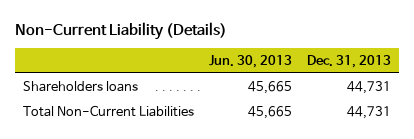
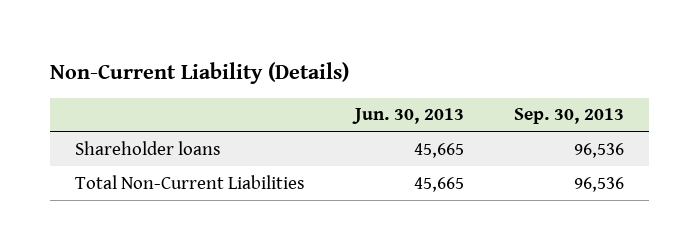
- | Jun. 30, 2013 | Dec. 31, 2013
+ | Jun. 30, 2013 | Sep. 30, 2013
- Shareholders loans | 45,665 | 44,731
+ Shareholder loans | 45,665 | 96,536

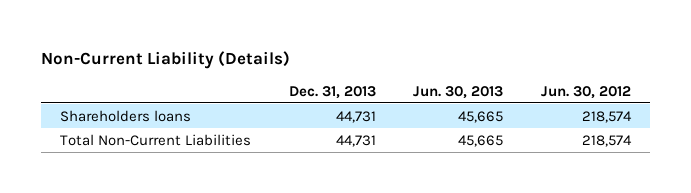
- | Jun. 30, 2013 | Sep. 30, 2013
+ | Dec. 31, 2013 | Jun. 30, 2013 | Jun. 30, 2012
- Shareholder loans | 45,665 | 96,536
+ Shareholders loans | 44,731 | 45,665 | 218,574

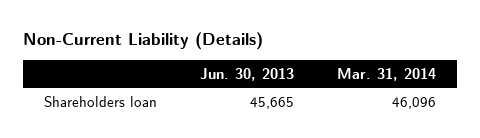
- | Dec. 31, 2013 | Jun. 30, 2013 | Jun. 30, 2012
+ | Jun. 30, 2013 | Mar. 31, 2014
- Shareholders loans | 44,731 | 45,665 | 218,574
- Total Non-Current Liabilities | 44,731 | 45,665 | 218,574
+ Shareholders loan | 45,665 | 46,096

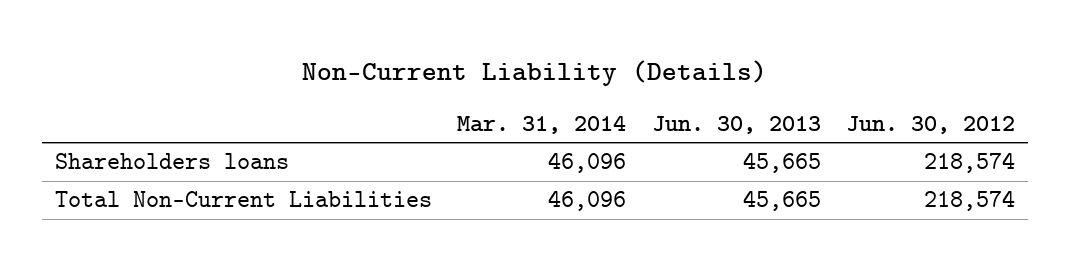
- | Jun. 30, 2013 | Mar. 31, 2014
+ | Mar. 31, 2014 | Jun. 30, 2013 | Jun. 30, 2012
- Shareholders loan | 45,665 | 46,096
+ Shareholders loans | 46,096 | 45,665 | 218,574
+ Total Non-Current Liabilities | 46,096 | 45,665 | 218,574

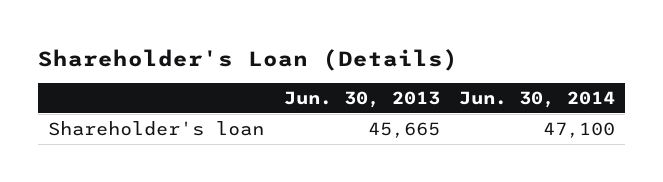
- Non-Current Liability (Details)
+ Shareholder's Loan (Details)
- | Mar. 31, 2014 | Jun. 30, 2013 | Jun. 30, 2012
+ | Jun. 30, 2013 | Jun. 30, 2014
- Shareholders loans | 46,096 | 45,665 | 218,574
- Total Non-Current Liabilities | 46,096 | 45,665 | 218,574
+ Shareholder's loan | 45,665 | 47,100

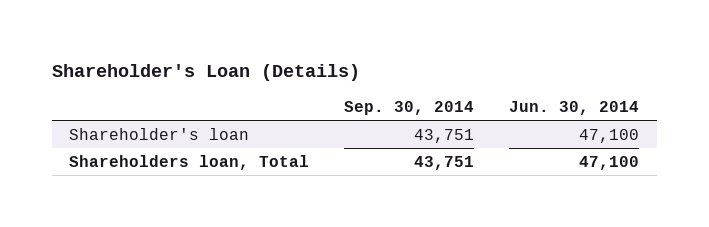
- | Jun. 30, 2013 | Jun. 30, 2014
+ | Sep. 30, 2014 | Jun. 30, 2014
+ Shareholders loan, Total | 43,751 | 47,100

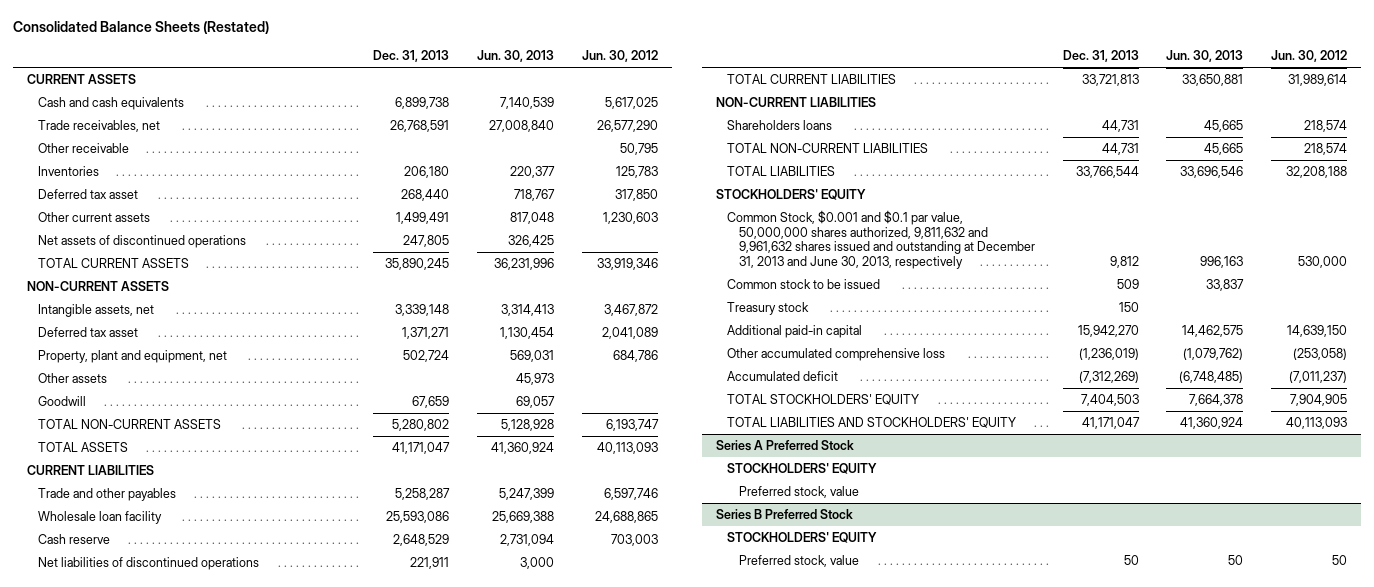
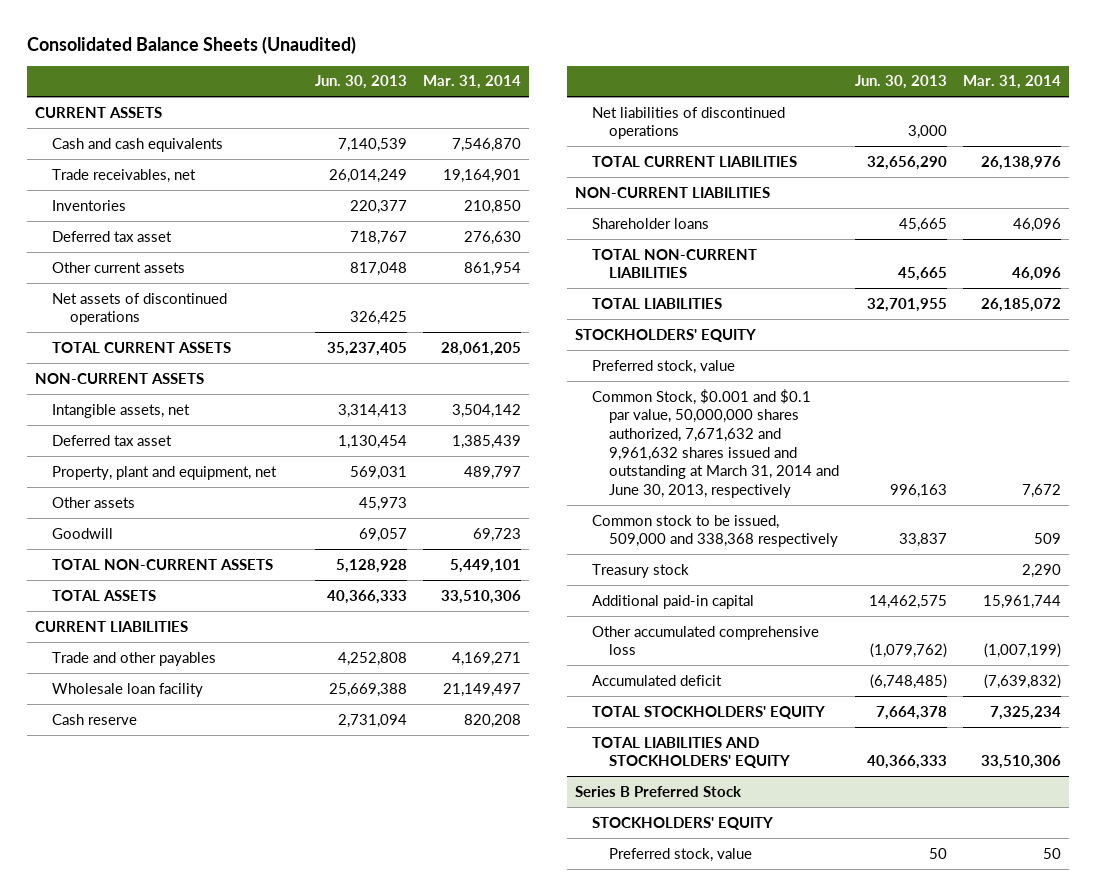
- Consolidated Balance Sheets (Restated)
+ Consolidated Balance Sheets (Unaudited)
- | Dec. 31, 2013 | Jun. 30, 2013 | Jun. 30, 2012
+ | Jun. 30, 2013 | Mar. 31, 2014
- Trade receivables, net | 26,768,591 | 27,008,840 | 26,577,290
- Other receivable | | | 50,795
+ Trade receivables, net | 26,014,249 | 19,164,901
- TOTAL CURRENT ASSETS | 35,890,245 | 36,231,996 | 33,919,346
+ TOTAL CURRENT ASSETS | 35,237,405 | 28,061,205
- TOTAL ASSETS | 41,171,047 | 41,360,924 | 40,113,093
+ TOTAL ASSETS | 40,366,333 | 33,510,306
- Trade and other payables | 5,258,287 | 5,247,399 | 6,597,746
+ Trade and other payables | 4,252,808 | 4,169,271
- TOTAL CURRENT LIABILITIES | 33,721,813 | 33,650,881 | 31,989,614
+ TOTAL CURRENT LIABILITIES | 32,656,290 | 26,138,976
- Shareholders loans | 44,731 | 45,665 | 218,574
+ Shareholder loans | 45,665 | 46,096
- TOTAL LIABILITIES | 33,766,544 | 33,696,546 | 32,208,188
+ TOTAL LIABILITIES | 32,701,955 | 26,185,072
- Common Stock, $0.001 and $0.1 par value, 50,000,000 shares authorized, 9,811,632 and 9,961,632 shares issued and outstanding at December 31, 2013 and June 30, 2013, respectively | 9,812 | 996,163 | 530,000
- Common stock to be issued | 509 | 33,837 |
+ Preferred stock, value
+ Common Stock, $0.001 and $0.1 par value, 50,000,000 shares authorized, 7,671,632 and 9,961,632 shares issued and outstanding at March 31, 2014 and June 30, 2013, respectively | 996,163 | 7,672
+ Common stock to be issued, 509,000 and 338,368 respectively | 33,837 | 509
- TOTAL LIABILITIES AND STOCKHOLDERS' EQUITY | 41,171,047 | 41,360,924 | 40,113,093
- Series A Preferred Stock
- STOCKHOLDERS' EQUITY
- Preferred stock, value
+ TOTAL LIABILITIES AND STOCKHOLDERS' EQUITY | 40,366,333 | 33,510,306

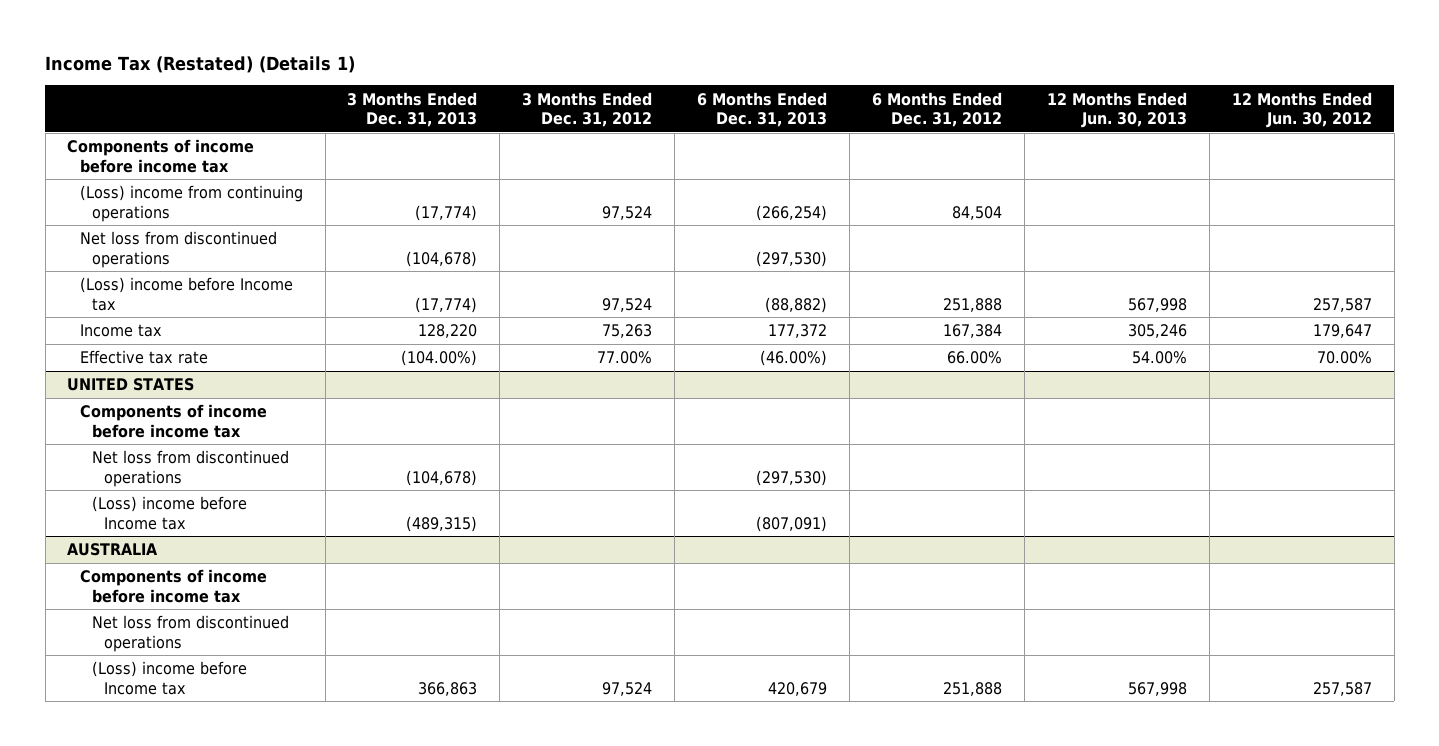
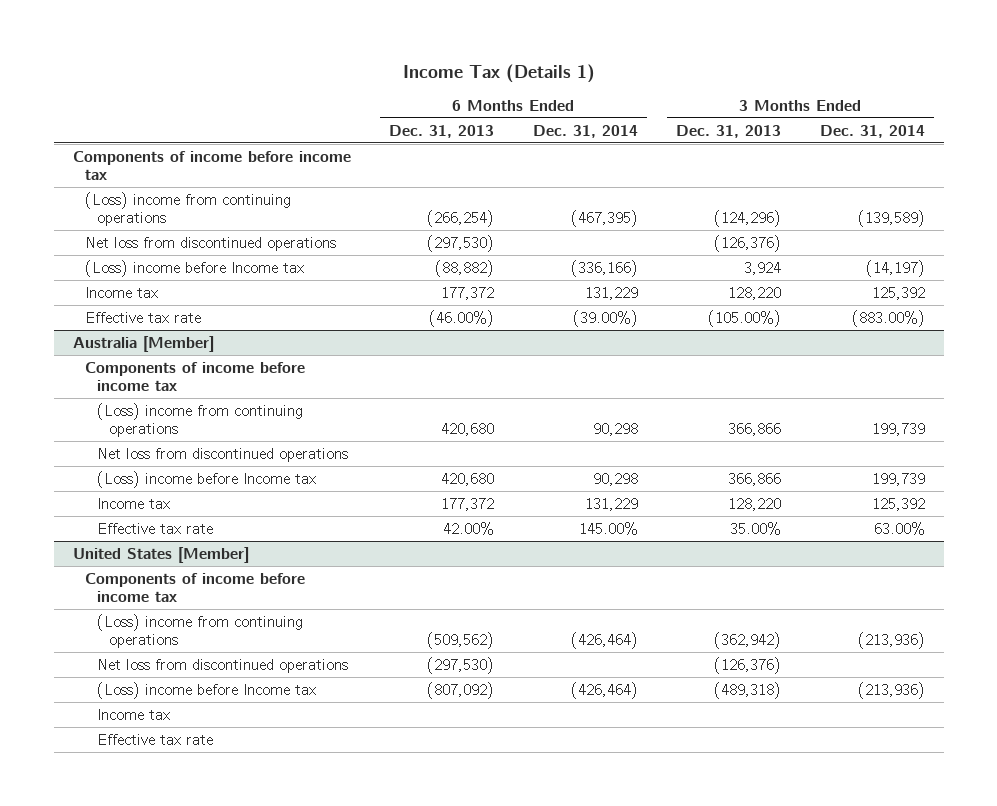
- Income Tax (Restated) (Details 1)
+ Income Tax (Details 1)
- | 3 Months Ended Dec. 31, 2013 | 3 Months Ended Dec. 31, 2012 | 6 Months Ended Dec. 31, 2013 | 6 Months Ended Dec. 31, 2012 | 12 Months Ended Jun. 30, 2013 | 12 Months Ended Jun. 30, 2012
+ | 6 Months Ended Dec. 31, 2013 | 6 Months Ended Dec. 31, 2014 | 3 Months Ended Dec. 31, 2013 | 3 Months Ended Dec. 31, 2014
- (Loss) income from continuing operations | (17,774) | 97,524 | (266,254) | 84,504 | |
- Net loss from discontinued operations | (104,678) | | (297,530) | | |
- (Loss) income before Income tax | (17,774) | 97,524 | (88,882) | 251,888 | 567,998 | 257,587
+ (Loss) income from continuing operations | (266,254) | (467,395) | (124,296) | (139,589)
+ Net loss from discontinued operations | (297,530) | | (126,376) |
+ (Loss) income before Income tax | (88,882) | (336,166) | 3,924 | (14,197)
- Effective tax rate | (104.00%) | 77.00% | (46.00%) | 66.00% | 54.00% | 70.00%
- UNITED STATES
- Components of income before income tax
- Net loss from discontinued operations | (104,678) | | (297,530) | | |
- (Loss) income before Income tax | (489,315) | | (807,091) | | |
- AUSTRALIA
+ Effective tax rate | (46.00%) | (39.00%) | (105.00%) | (883.00%)
+ Australia [Member]
+ (Loss) income from continuing operations | 420,680 | 90,298 | 366,866 | 199,739
- (Loss) income before Income tax | 366,863 | 97,524 | 420,679 | 251,888 | 567,998 | 257,587
+ (Loss) income before Income tax | 420,680 | 90,298 | 366,866 | 199,739
+ Income tax | 177,372 | 131,229 | 128,220 | 125,392
+ Effective tax rate | 42.00% | 145.00% | 35.00% | 63.00%
+ United States [Member]
+ Components of income before income tax
+ (Loss) income from continuing operations | (509,562) | (426,464) | (362,942) | (213,936)
+ Net loss from discontinued operations | (297,530) | | (126,376) |
+ (Loss) income before Income tax | (807,092) | (426,464) | (489,318) | (213,936)
+ Income tax
+ Effective tax rate

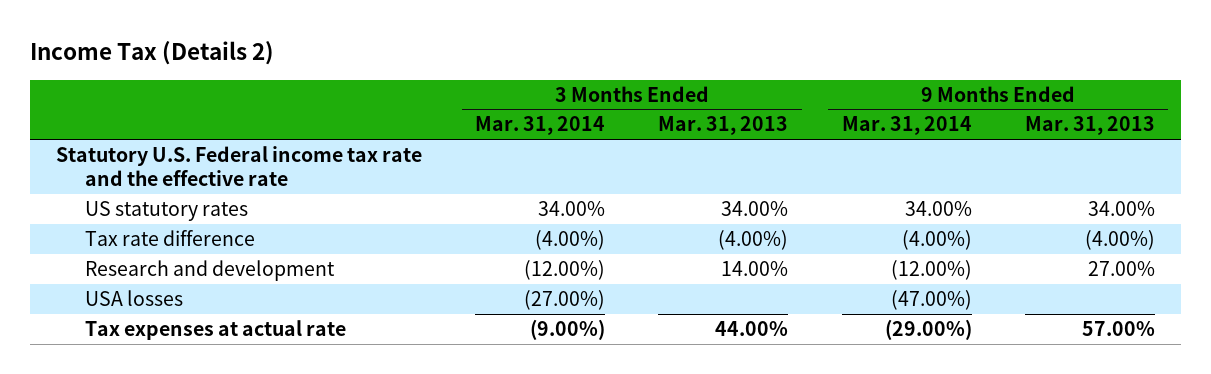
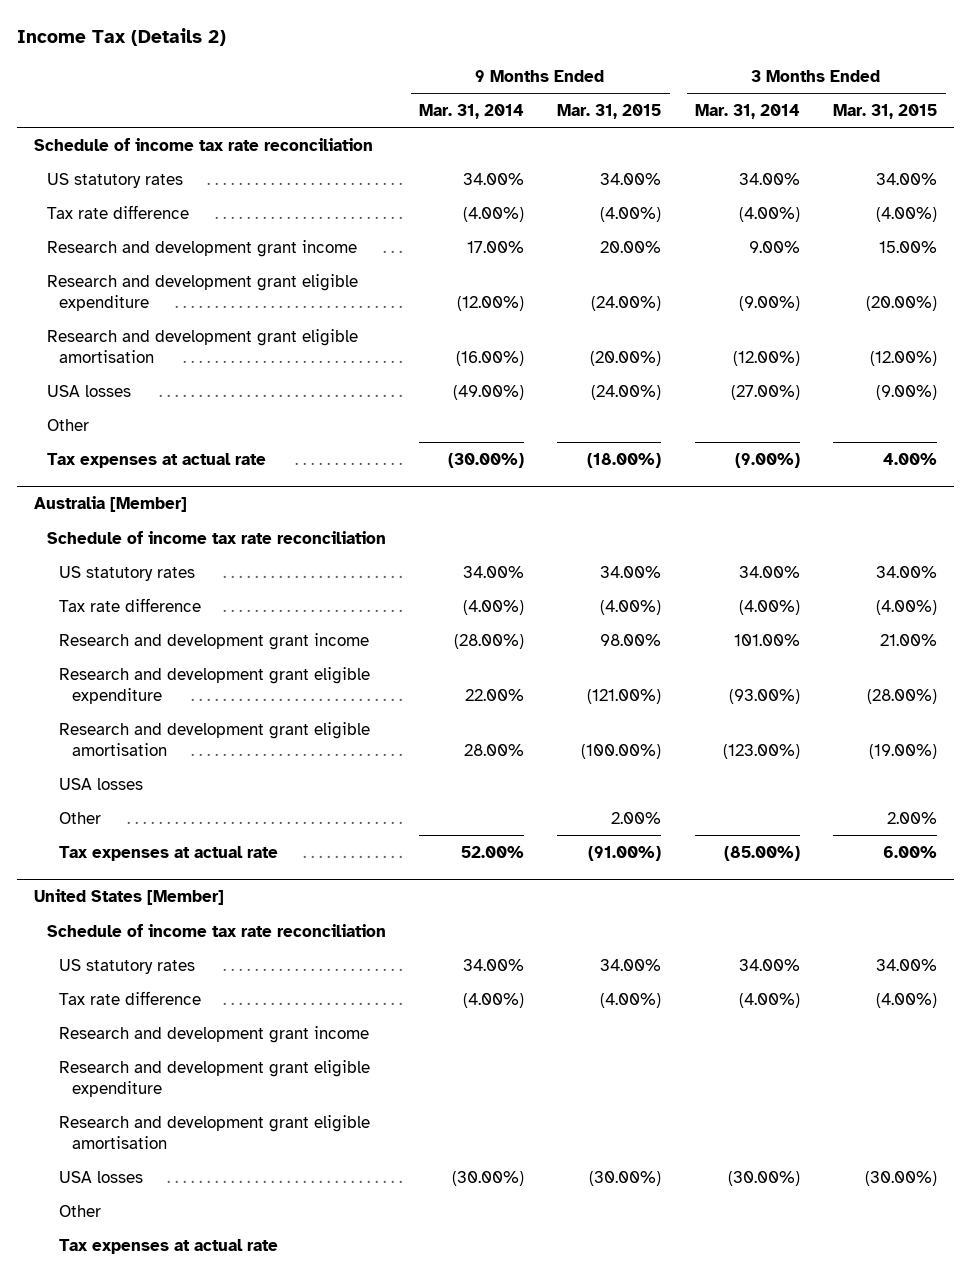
- | 3 Months Ended Mar. 31, 2014 | 3 Months Ended Mar. 31, 2013 | 9 Months Ended Mar. 31, 2014 | 9 Months Ended Mar. 31, 2013
+ | 9 Months Ended Mar. 31, 2014 | 9 Months Ended Mar. 31, 2015 | 3 Months Ended Mar. 31, 2014 | 3 Months Ended Mar. 31, 2015
- Statutory U.S. Federal income tax rate and the effective rate
+ Schedule of income tax rate reconciliation
- Research and development | (12.00%) | 14.00% | (12.00%) | 27.00%
- USA losses | (27.00%) | | (47.00%) |
- Tax expenses at actual rate | (9.00%) | 44.00% | (29.00%) | 57.00%
+ Research and development grant income | 17.00% | 20.00% | 9.00% | 15.00%
+ Research and development grant eligible expenditure | (12.00%) | (24.00%) | (9.00%) | (20.00%)
+ Research and development grant eligible amortisation | (16.00%) | (20.00%) | (12.00%) | (12.00%)
+ USA losses | (49.00%) | (24.00%) | (27.00%) | (9.00%)
+ Other
+ Tax expenses at actual rate | (30.00%) | (18.00%) | (9.00%) | 4.00%
+ Australia [Member]
+ Schedule of income tax rate reconciliation
+ US statutory rates | 34.00% | 34.00% | 34.00% | 34.00%
+ Tax rate difference | (4.00%) | (4.00%) | (4.00%) | (4.00%)
+ Research and development grant income | (28.00%) | 98.00% | 101.00% | 21.00%
+ Research and development grant eligible expenditure | 22.00% | (121.00%) | (93.00%) | (28.00%)
+ Research and development grant eligible amortisation | 28.00% | (100.00%) | (123.00%) | (19.00%)
+ USA losses
+ Other | | 2.00% | | 2.00%
+ Tax expenses at actual rate | 52.00% | (91.00%) | (85.00%) | 6.00%
+ United States [Member]
+ Schedule of income tax rate reconciliation
+ US statutory rates | 34.00% | 34.00% | 34.00% | 34.00%
+ Tax rate difference | (4.00%) | (4.00%) | (4.00%) | (4.00%)
+ Research and development grant income
+ Research and development grant eligible expenditure
+ Research and development grant eligible amortisation
+ USA losses | (30.00%) | (30.00%) | (30.00%) | (30.00%)
+ Other
+ Tax expenses at actual rate

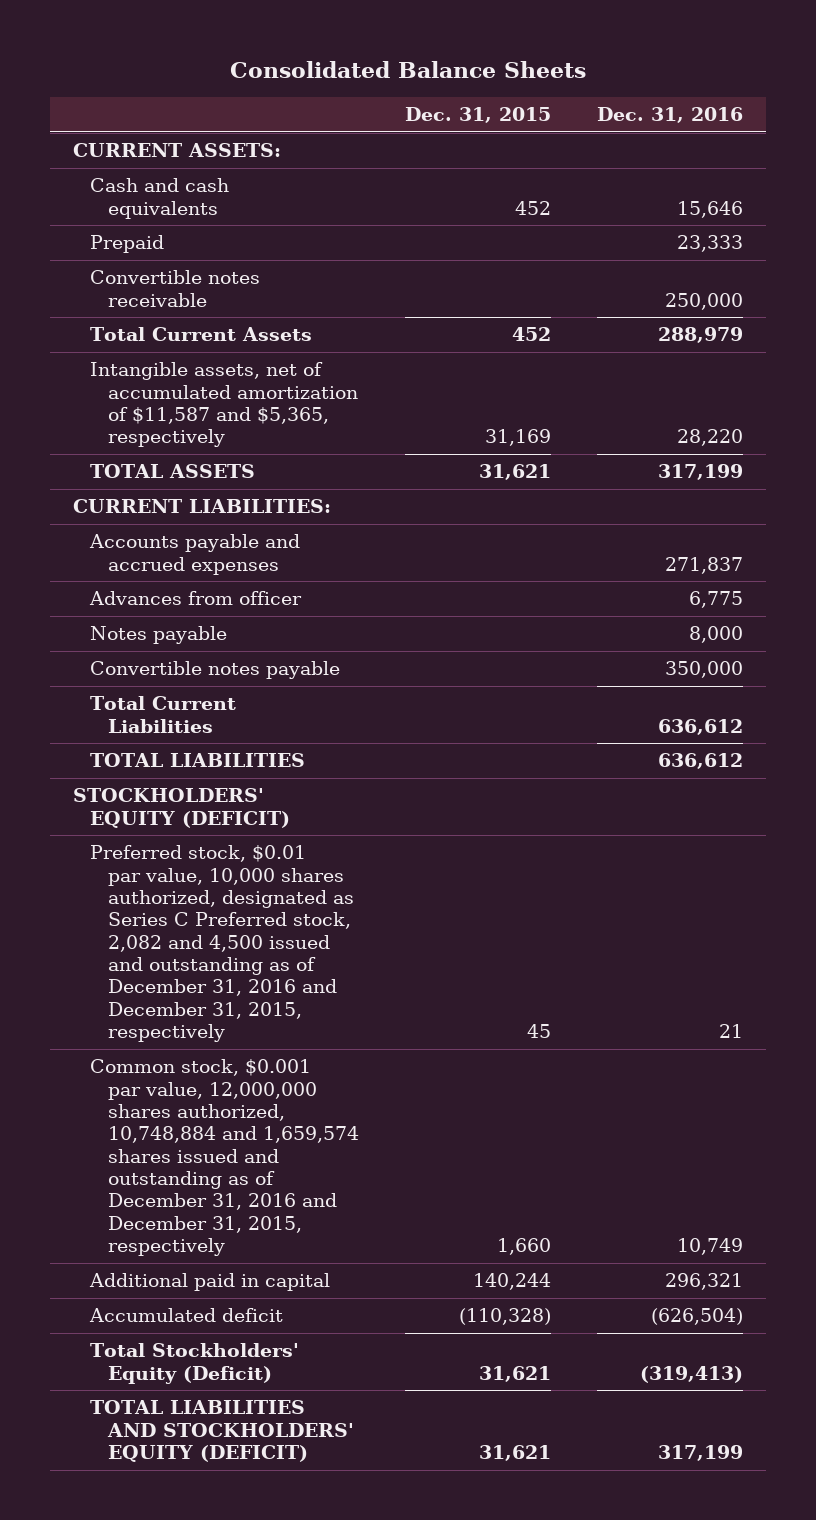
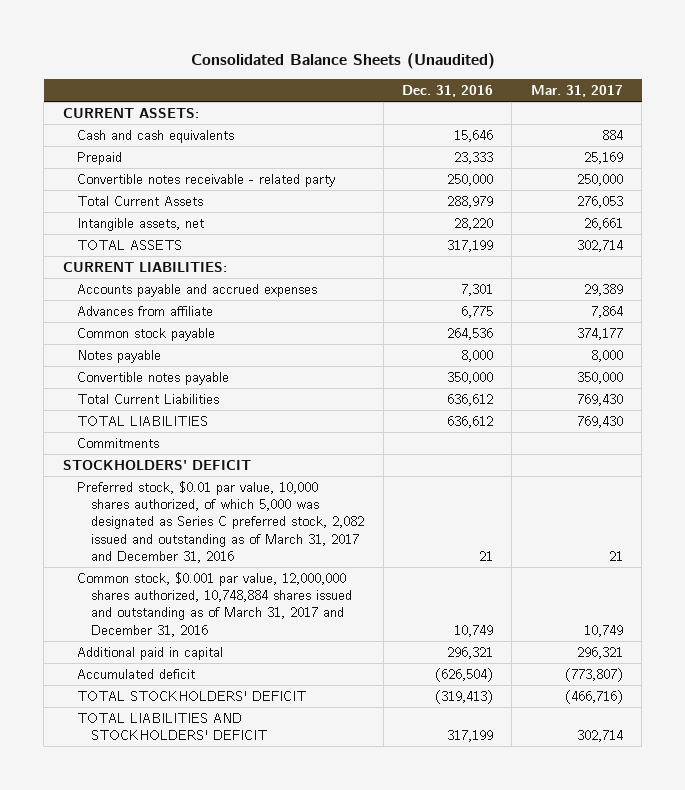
- Consolidated Balance Sheets
+ Consolidated Balance Sheets (Unaudited)
- | Dec. 31, 2015 | Dec. 31, 2016
+ | Dec. 31, 2016 | Mar. 31, 2017
- Convertible notes receivable | | 250,000
+ Convertible notes receivable - related party | 250,000 | 250,000
- Intangible assets, net of accumulated amortization of $11,587 and $5,365, respectively | 31,169 | 28,220
+ Intangible assets, net | 28,220 | 26,661
- Accounts payable and accrued expenses | | 271,837
- Advances from officer | | 6,775
+ Accounts payable and accrued expenses | 7,301 | 29,389
+ Advances from affiliate | 6,775 | 7,864
+ Common stock payable | 264,536 | 374,177
- STOCKHOLDERS' EQUITY (DEFICIT)
- Preferred stock, $0.01 par value, 10,000 shares authorized, designated as Series C Preferred stock, 2,082 and 4,500 issued and outstanding as of December 31, 2016 and December 31, 2015, respectively | 45 | 21
- Common stock, $0.001 par value, 12,000,000 shares authorized, 10,748,884 and 1,659,574 shares issued and outstanding as of December 31, 2016 and December 31, 2015, respectively | 1,660 | 10,749
+ Commitments
+ STOCKHOLDERS' DEFICIT
+ Preferred stock, $0.01 par value, 10,000 shares authorized, of which 5,000 was designated as Series C preferred stock, 2,082 issued and outstanding as of March 31, 2017 and December 31, 2016 | 21 | 21
+ Common stock, $0.001 par value, 12,000,000 shares authorized, 10,748,884 shares issued and outstanding as of March 31, 2017 and December 31, 2016 | 10,749 | 10,749
- Total Stockholders' Equity (Deficit) | 31,621 | (319,413)
- TOTAL LIABILITIES AND STOCKHOLDERS' EQUITY (DEFICIT) | 31,621 | 317,199
+ TOTAL STOCKHOLDERS' DEFICIT | (319,413) | (466,716)
+ TOTAL LIABILITIES AND STOCKHOLDERS' DEFICIT | 317,199 | 302,714

